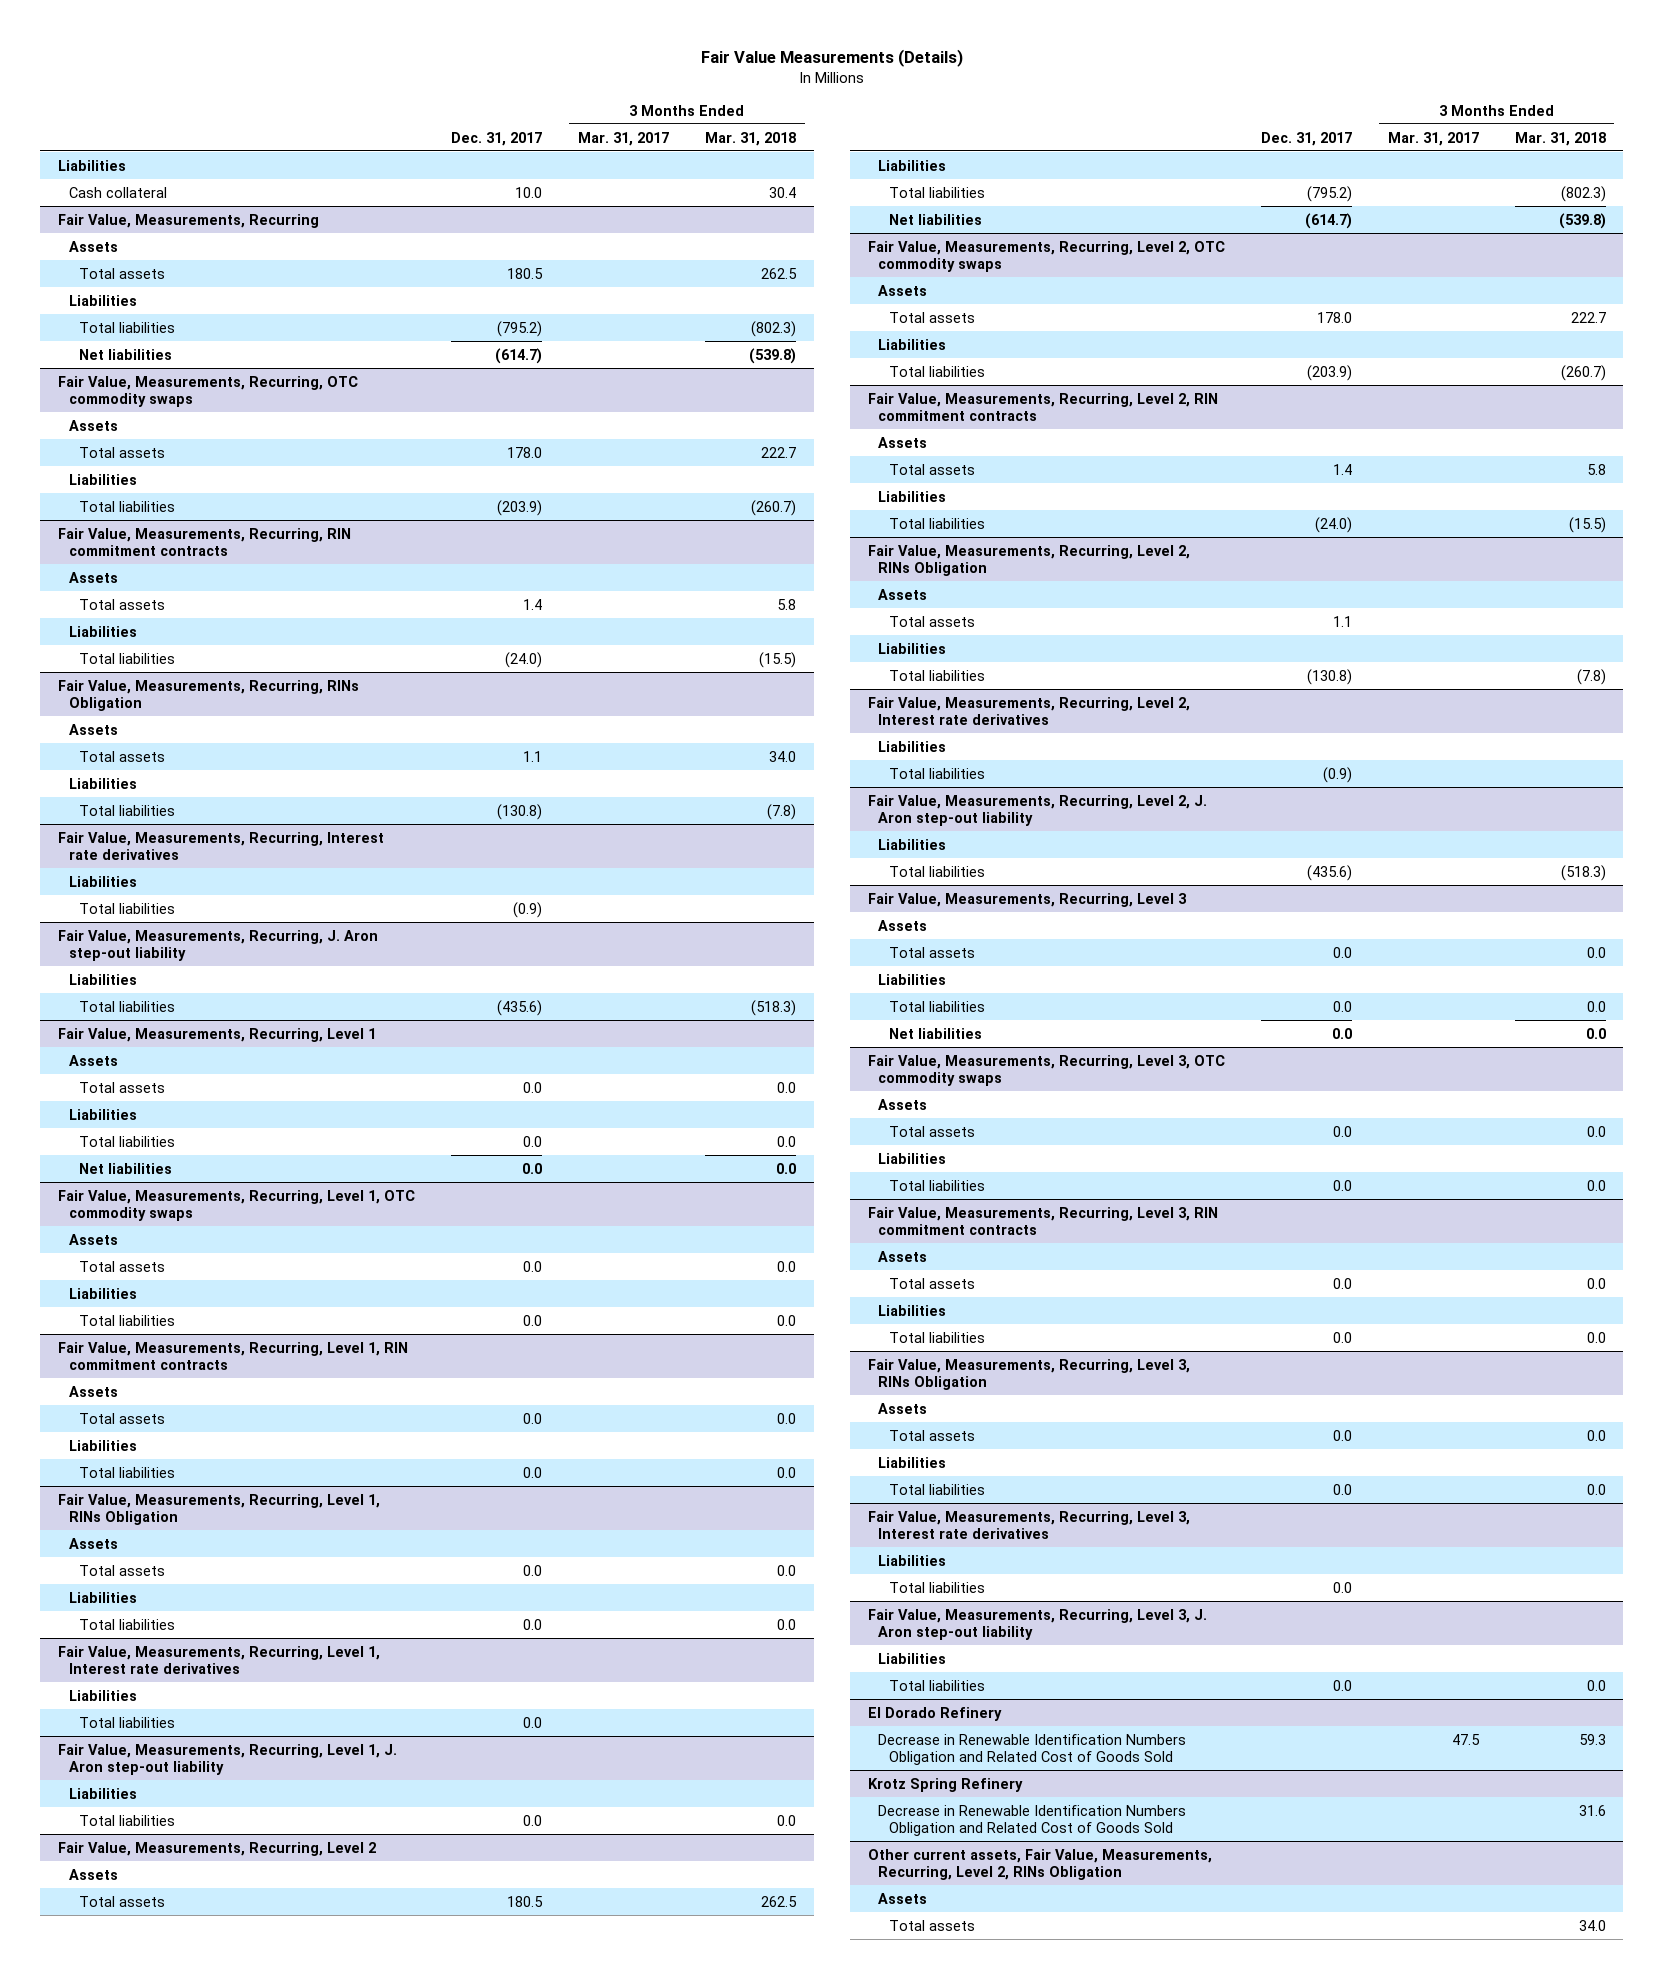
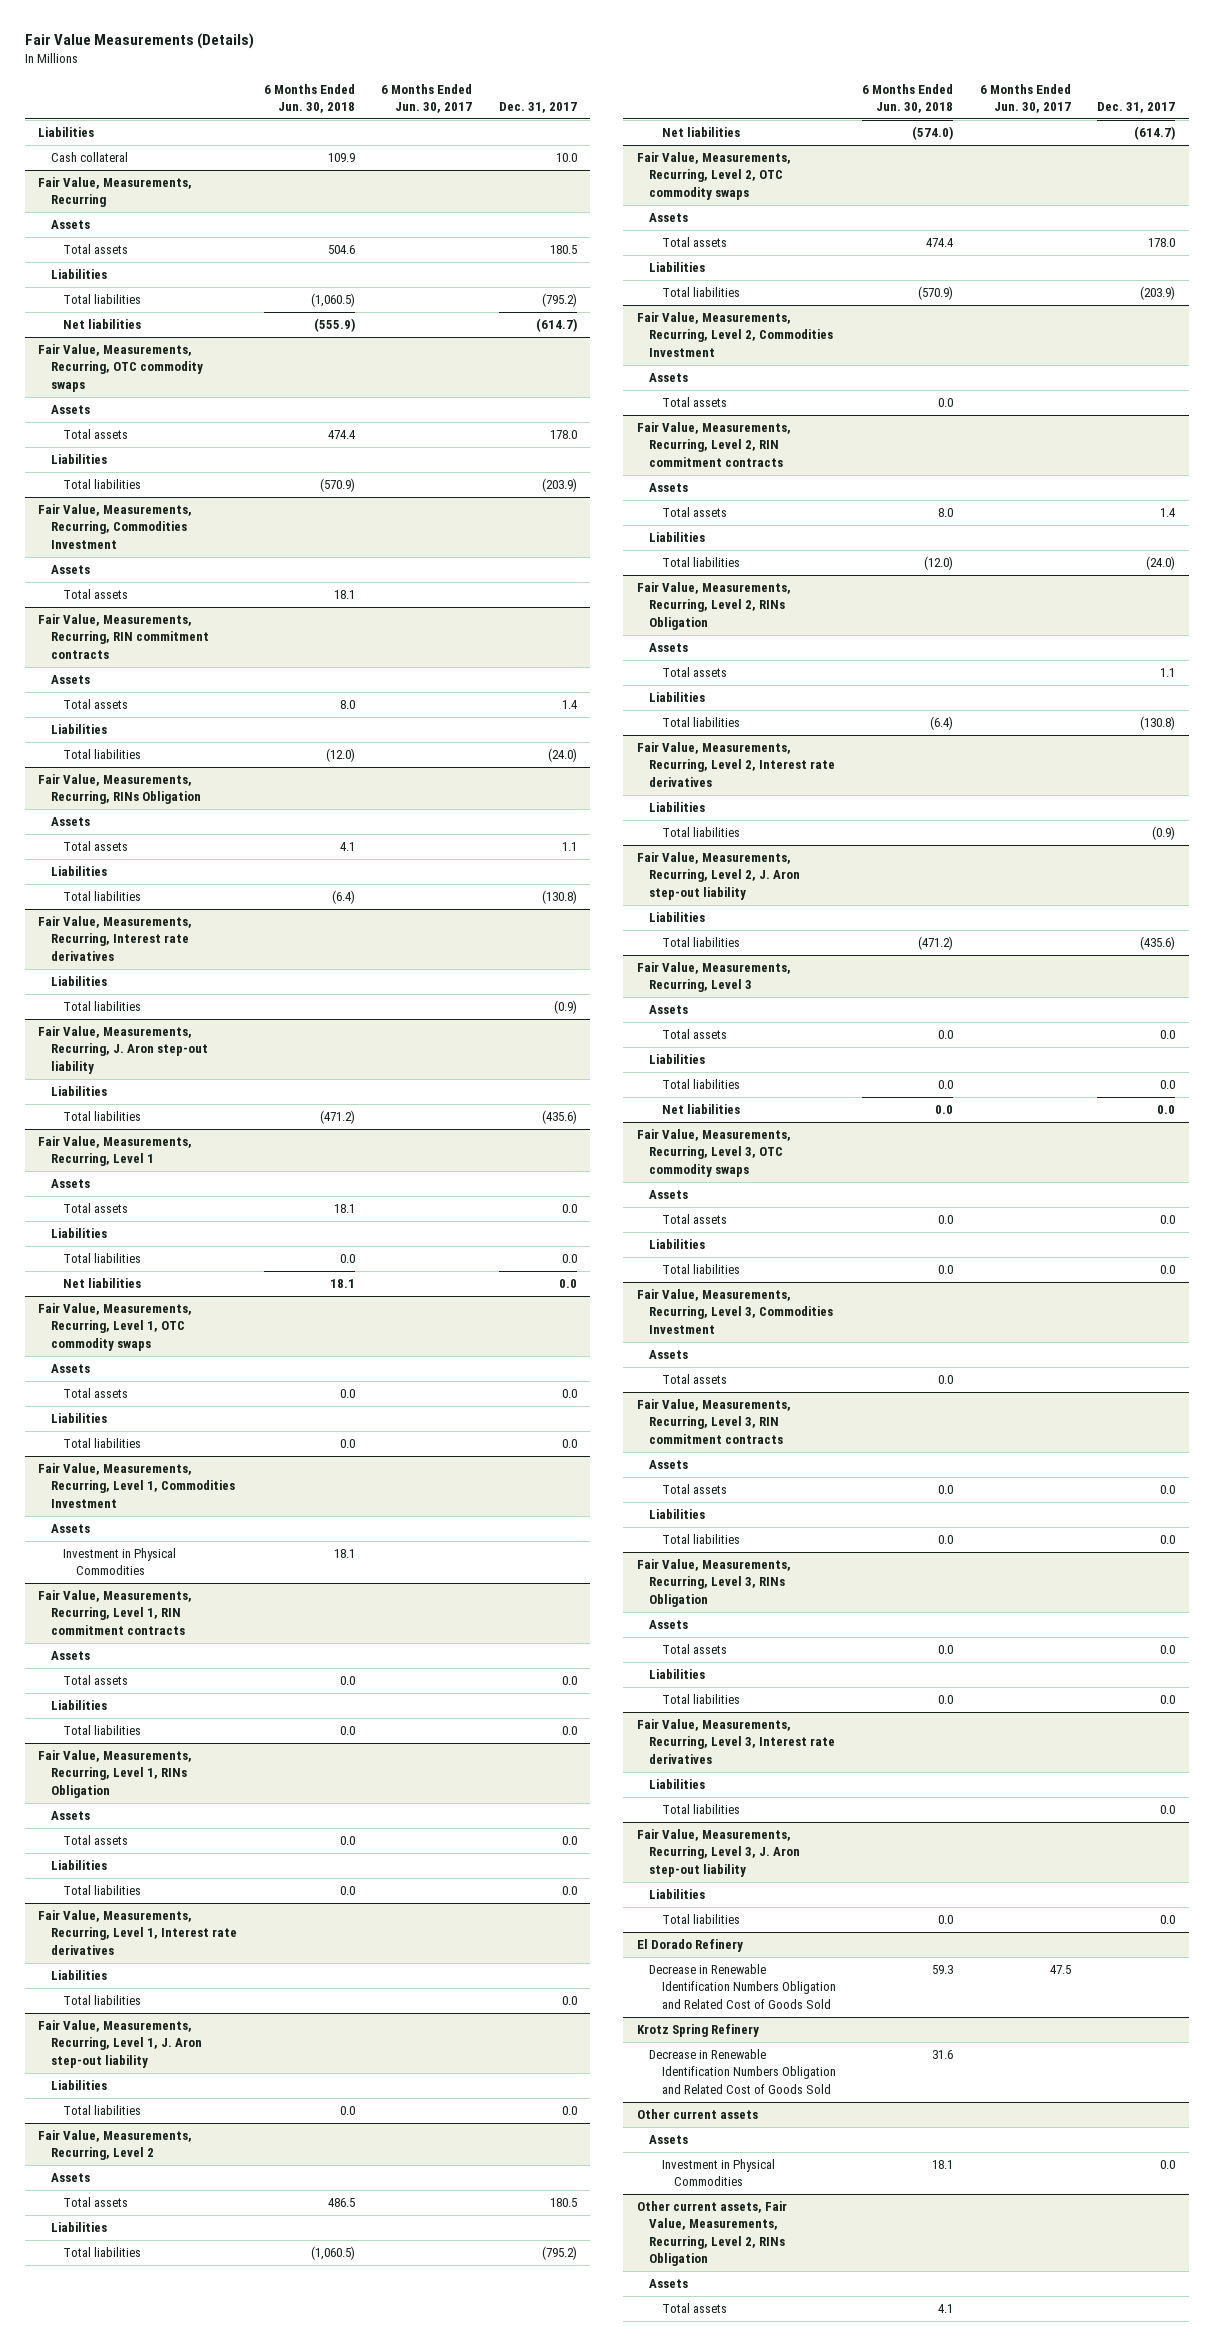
- | Dec. 31, 2017 | 3 Months Ended Mar. 31, 2017 | 3 Months Ended Mar. 31, 2018
+ | 6 Months Ended Jun. 30, 2018 | 6 Months Ended Jun. 30, 2017 | Dec. 31, 2017
+ Fair Value, Measurements, Recurring, Commodities Investment
+ Assets
+ Total assets | 18.1 | |
+ Fair Value, Measurements, Recurring, Level 1, Commodities Investment
+ Assets
+ Investment in Physical Commodities | 18.1 | |
+ Fair Value, Measurements, Recurring, Level 2, Commodities Investment
+ Assets
+ Total assets | 0.0 | |
+ Fair Value, Measurements, Recurring, Level 3, Commodities Investment
+ Assets
+ Total assets | 0.0 | |
+ Other current assets
+ Assets
+ Investment in Physical Commodities | 18.1 | | 0.0

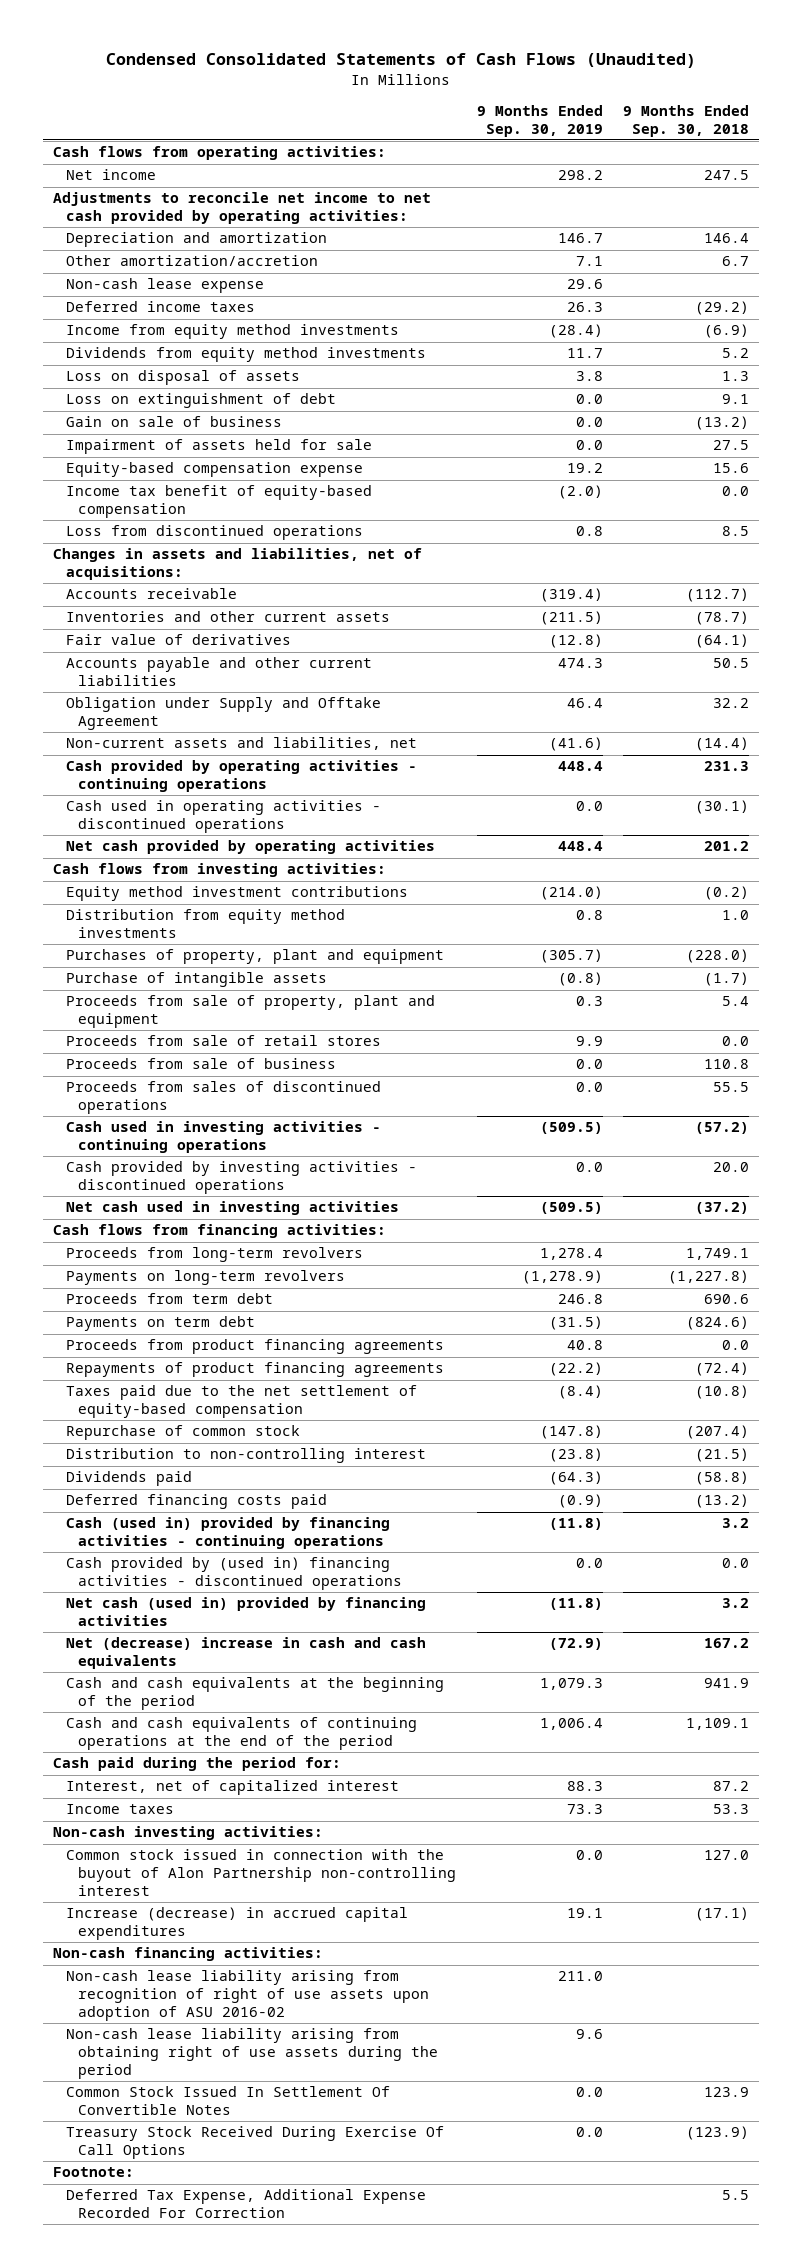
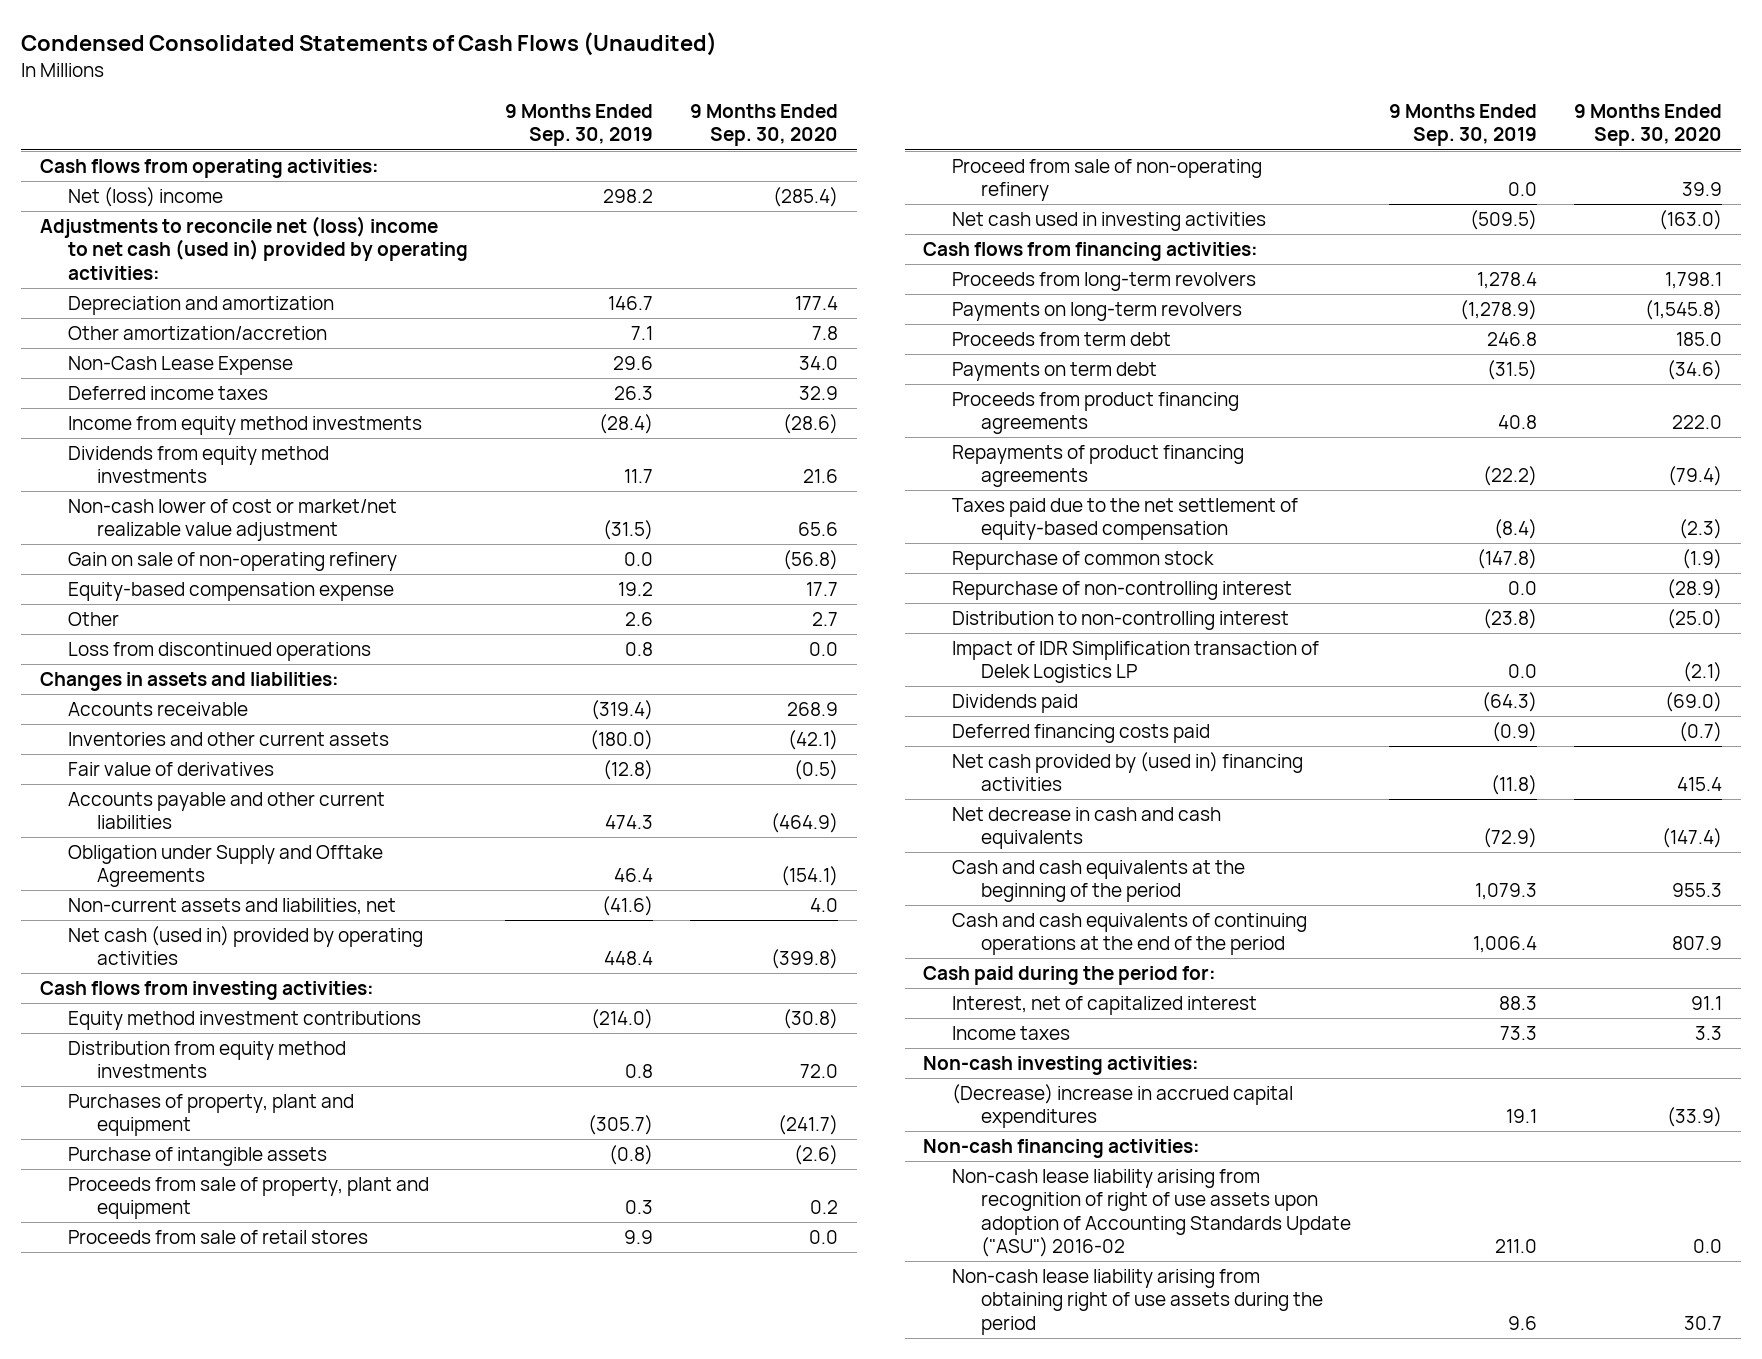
- | 9 Months Ended Sep. 30, 2019 | 9 Months Ended Sep. 30, 2018
+ | 9 Months Ended Sep. 30, 2019 | 9 Months Ended Sep. 30, 2020
- Net income | 298.2 | 247.5
- Adjustments to reconcile net income to net cash provided by operating activities:
+ Net (loss) income | 298.2 | (285.4)
+ Adjustments to reconcile net (loss) income to net cash (used in) provided by operating activities:
- Non-cash lease expense | 29.6 |
+ Non-Cash Lease Expense | 29.6 | 34.0
- Loss on disposal of assets | 3.8 | 1.3
- Loss on extinguishment of debt | 0.0 | 9.1
- Gain on sale of business | 0.0 | (13.2)
- Impairment of assets held for sale | 0.0 | 27.5
+ Non-cash lower of cost or market/net realizable value adjustment | (31.5) | 65.6
+ Gain on sale of non-operating refinery | 0.0 | (56.8)
- Income tax benefit of equity-based compensation | (2.0) | 0.0
+ Other | 2.6 | 2.7
- Changes in assets and liabilities, net of acquisitions:
+ Changes in assets and liabilities:
- Inventories and other current assets | (211.5) | (78.7)
+ Inventories and other current assets | (180.0) | (42.1)
- Obligation under Supply and Offtake Agreement | 46.4 | 32.2
+ Obligation under Supply and Offtake Agreements | 46.4 | (154.1)
- Cash provided by operating activities - continuing operations | 448.4 | 231.3
- Cash used in operating activities - discontinued operations | 0.0 | (30.1)
- Net cash provided by operating activities | 448.4 | 201.2
+ Net cash (used in) provided by operating activities | 448.4 | (399.8)
- Proceeds from sale of business | 0.0 | 110.8
- Proceeds from sales of discontinued operations | 0.0 | 55.5
- Cash used in investing activities - continuing operations | (509.5) | (57.2)
- Cash provided by investing activities - discontinued operations | 0.0 | 20.0
+ Proceed from sale of non-operating refinery | 0.0 | 39.9
+ Repurchase of non-controlling interest | 0.0 | (28.9)
+ Impact of IDR Simplification transaction of Delek Logistics LP | 0.0 | (2.1)
- Cash (used in) provided by financing activities - continuing operations | (11.8) | 3.2
- Cash provided by (used in) financing activities - discontinued operations | 0.0 | 0.0
- Net cash (used in) provided by financing activities | (11.8) | 3.2
- Net (decrease) increase in cash and cash equivalents | (72.9) | 167.2
+ Net cash provided by (used in) financing activities | (11.8) | 415.4
+ Net decrease in cash and cash equivalents | (72.9) | (147.4)
- Common stock issued in connection with the buyout of Alon Partnership non-controlling interest | 0.0 | 127.0
- Increase (decrease) in accrued capital expenditures | 19.1 | (17.1)
+ (Decrease) increase in accrued capital expenditures | 19.1 | (33.9)
- Non-cash lease liability arising from recognition of right of use assets upon adoption of ASU 2016-02 | 211.0 |
+ Non-cash lease liability arising from recognition of right of use assets upon adoption of Accounting Standards Update ("ASU") 2016-02 | 211.0 | 0.0
- Common Stock Issued In Settlement Of Convertible Notes | 0.0 | 123.9
- Treasury Stock Received During Exercise Of Call Options | 0.0 | (123.9)
- Footnote:
- Deferred Tax Expense, Additional Expense Recorded For Correction | | 5.5

